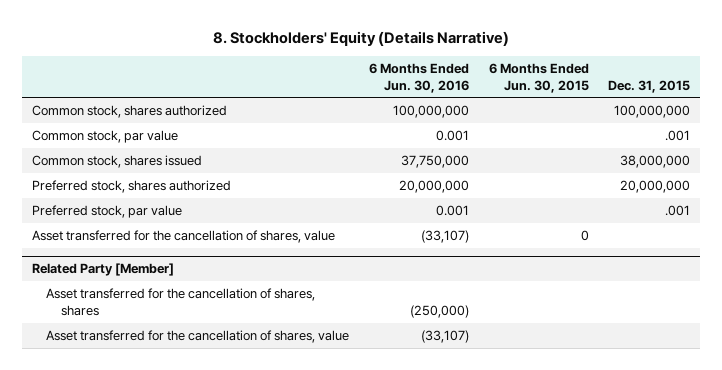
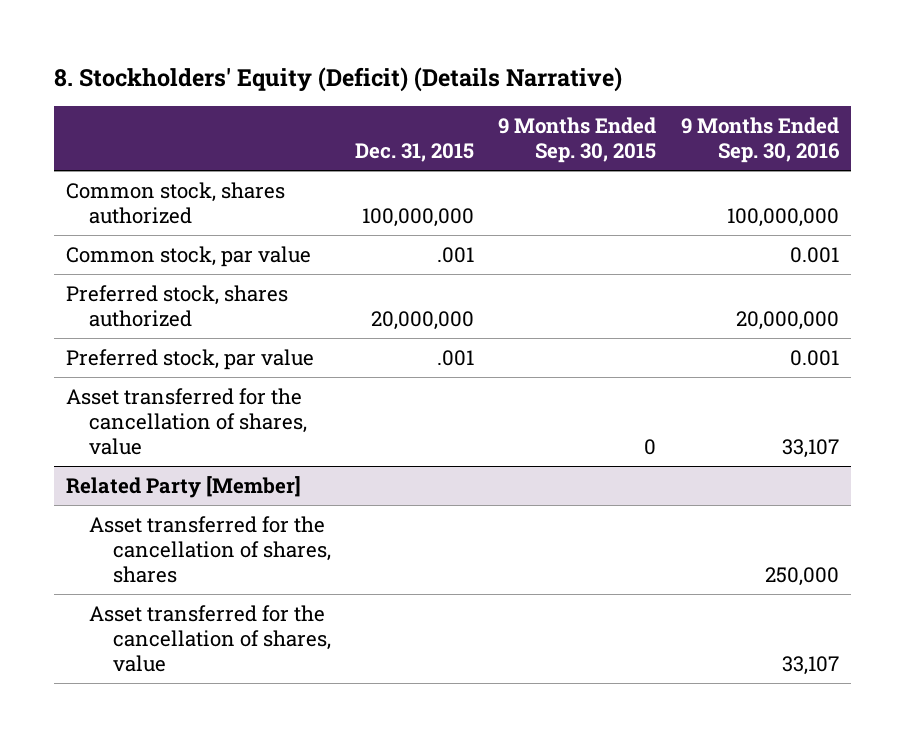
- 8. Stockholders' Equity (Details Narrative)
+ 8. Stockholders' Equity (Deficit) (Details Narrative)
- | 6 Months Ended Jun. 30, 2016 | 6 Months Ended Jun. 30, 2015 | Dec. 31, 2015
+ | Dec. 31, 2015 | 9 Months Ended Sep. 30, 2015 | 9 Months Ended Sep. 30, 2016
- Common stock, shares issued | 37,750,000 | | 38,000,000

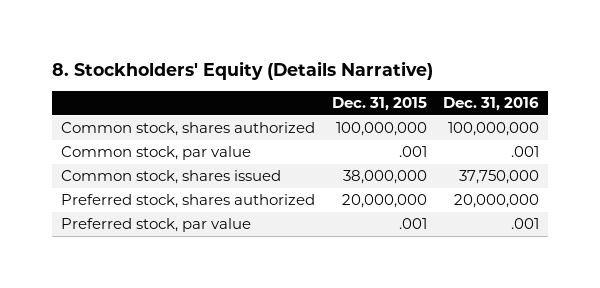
- 8. Stockholders' Equity (Deficit) (Details Narrative)
+ 8. Stockholders' Equity (Details Narrative)
- | Dec. 31, 2015 | 9 Months Ended Sep. 30, 2015 | 9 Months Ended Sep. 30, 2016
+ | Dec. 31, 2015 | Dec. 31, 2016
+ Common stock, shares issued | 38,000,000 | 37,750,000
- Asset transferred for the cancellation of shares, value | | 0 | 33,107
- Related Party [Member]
- Asset transferred for the cancellation of shares, shares | | | 250,000
- Asset transferred for the cancellation of shares, value | | | 33,107

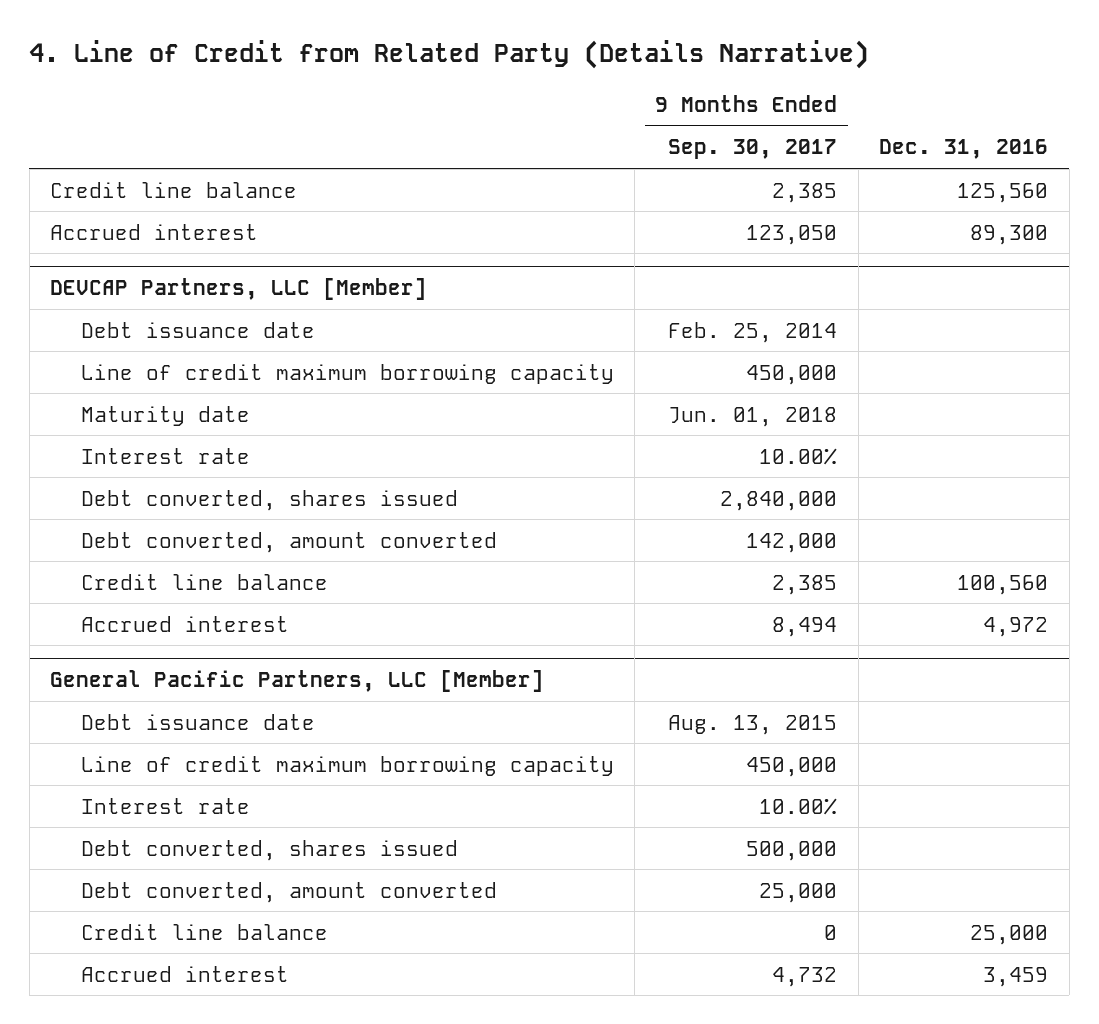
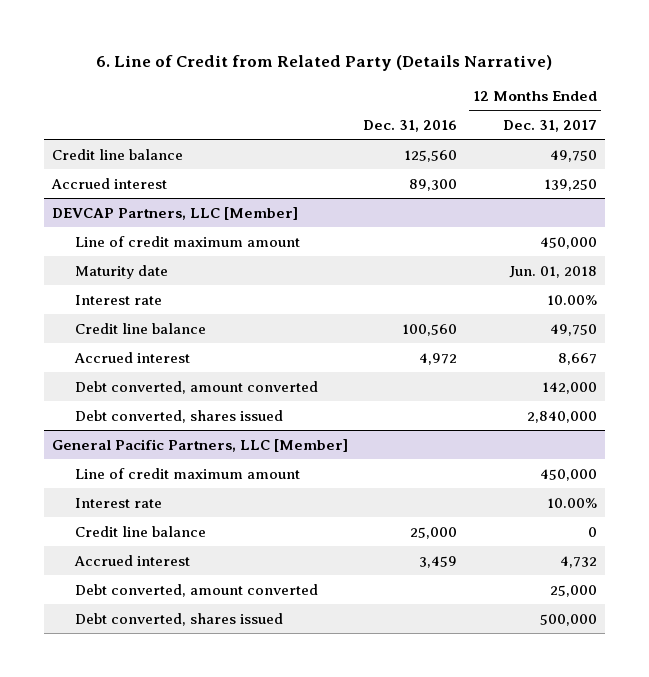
- 4. Line of Credit from Related Party (Details Narrative)
+ 6. Line of Credit from Related Party (Details Narrative)
- | 9 Months Ended Sep. 30, 2017 | Dec. 31, 2016
+ | Dec. 31, 2016 | 12 Months Ended Dec. 31, 2017
@ DEVCAP Partners, LLC [Member]
- Debt issuance date | Feb. 25, 2014 |
- Line of credit maximum borrowing capacity | 450,000 |
+ Line of credit maximum amount | | 450,000
moved down: Debt converted, amount converted | | 142,000
moved down: Debt converted, shares issued | | 2,840,000
@ General Pacific Partners, LLC [Member]
- Debt issuance date | Aug. 13, 2015 |
- Line of credit maximum borrowing capacity | 450,000 |
+ Line of credit maximum amount | | 450,000
moved down: Debt converted, amount converted | | 25,000
moved down: Debt converted, shares issued | | 500,000

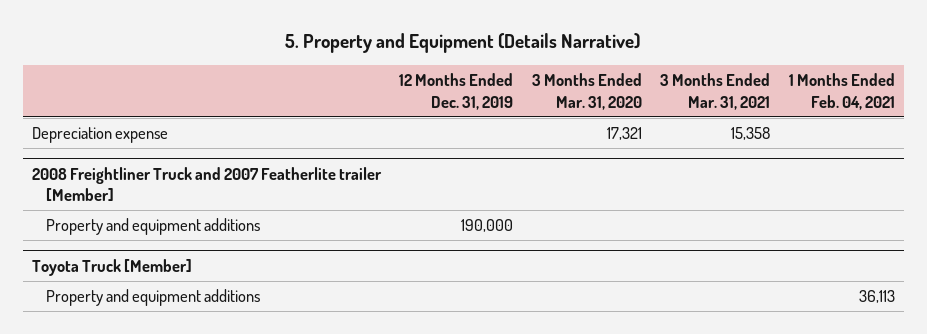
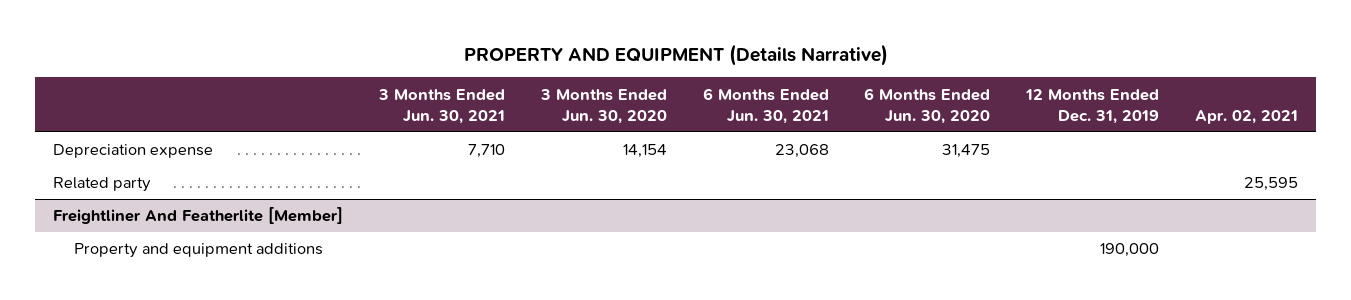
- 5. Property and Equipment (Details Narrative)
+ PROPERTY AND EQUIPMENT (Details Narrative)
- | 12 Months Ended Dec. 31, 2019 | 3 Months Ended Mar. 31, 2020 | 3 Months Ended Mar. 31, 2021 | 1 Months Ended Feb. 04, 2021
+ | 3 Months Ended Jun. 30, 2021 | 3 Months Ended Jun. 30, 2020 | 6 Months Ended Jun. 30, 2021 | 6 Months Ended Jun. 30, 2020 | 12 Months Ended Dec. 31, 2019 | Apr. 02, 2021
- 2008 Freightliner Truck and 2007 Featherlite trailer [Member]
+ Related party | | | | | | 25,595
+ Freightliner And Featherlite [Member]
- Toyota Truck [Member]
- Property and equipment additions | | | | 36,113

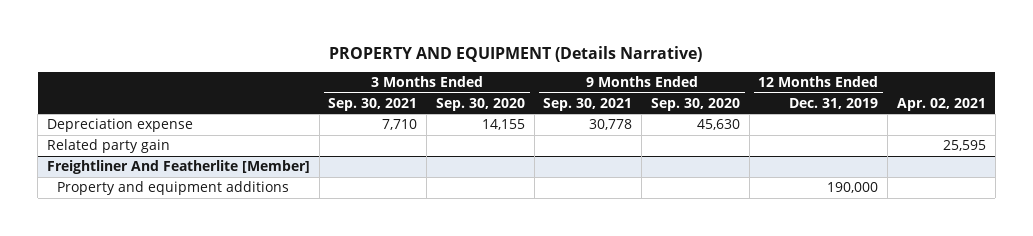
- | 3 Months Ended Jun. 30, 2021 | 3 Months Ended Jun. 30, 2020 | 6 Months Ended Jun. 30, 2021 | 6 Months Ended Jun. 30, 2020 | 12 Months Ended Dec. 31, 2019 | Apr. 02, 2021
+ | 3 Months Ended Sep. 30, 2021 | 3 Months Ended Sep. 30, 2020 | 9 Months Ended Sep. 30, 2021 | 9 Months Ended Sep. 30, 2020 | 12 Months Ended Dec. 31, 2019 | Apr. 02, 2021
- Related party | | | | | | 25,595
+ Related party gain | | | | | | 25,595

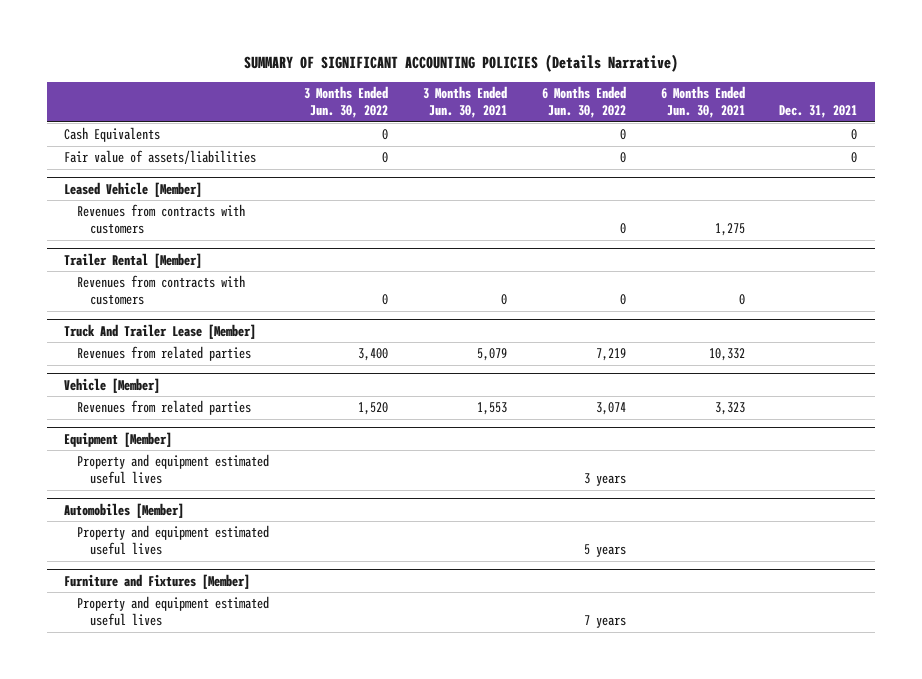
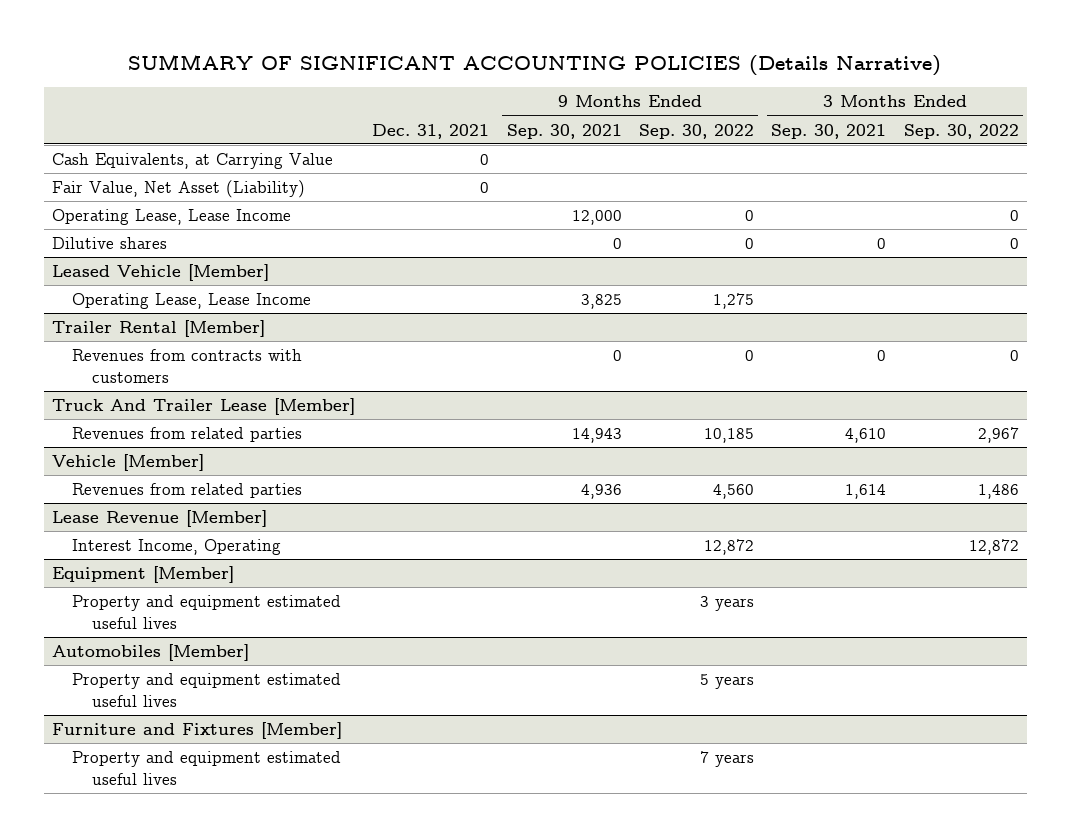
- | 3 Months Ended Jun. 30, 2022 | 3 Months Ended Jun. 30, 2021 | 6 Months Ended Jun. 30, 2022 | 6 Months Ended Jun. 30, 2021 | Dec. 31, 2021
+ | Dec. 31, 2021 | 9 Months Ended Sep. 30, 2021 | 9 Months Ended Sep. 30, 2022 | 3 Months Ended Sep. 30, 2021 | 3 Months Ended Sep. 30, 2022
- Cash Equivalents | 0 | | 0 | | 0
- Fair value of assets/liabilities | 0 | | 0 | | 0
+ Cash Equivalents, at Carrying Value | 0 | | | |
+ Fair Value, Net Asset (Liability) | 0 | | | |
+ Operating Lease, Lease Income | | 12,000 | 0 | | 0
+ Dilutive shares | | 0 | 0 | 0 | 0
@ Leased Vehicle [Member]
- Revenues from contracts with customers | | | 0 | 1,275 |
+ Operating Lease, Lease Income | | 3,825 | 1,275 | |
+ Lease Revenue [Member]
+ Interest Income, Operating | | | 12,872 | | 12,872

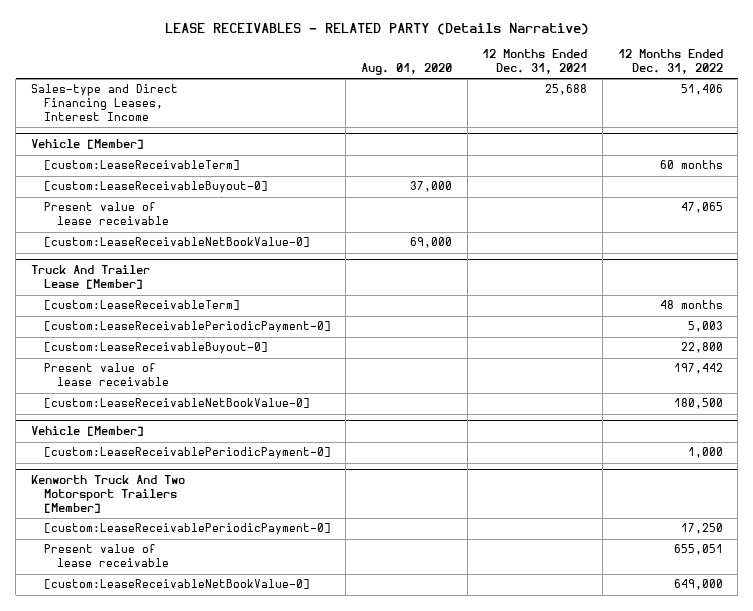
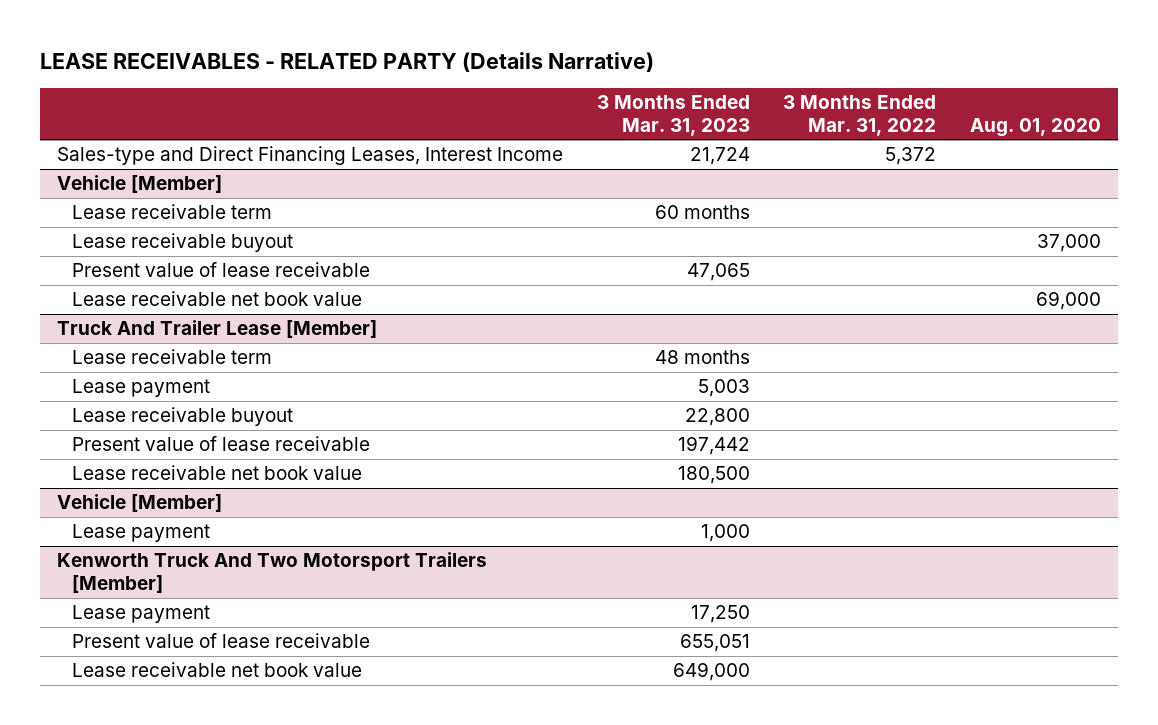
- | Aug. 01, 2020 | 12 Months Ended Dec. 31, 2021 | 12 Months Ended Dec. 31, 2022
+ | 3 Months Ended Mar. 31, 2023 | 3 Months Ended Mar. 31, 2022 | Aug. 01, 2020
@ Vehicle [Member]
- [custom:LeaseReceivableTerm] | | | 60 months
- [custom:LeaseReceivableBuyout-0] | 37,000 | |
+ Lease receivable term | 60 months | |
+ Lease receivable buyout | | | 37,000
- [custom:LeaseReceivableNetBookValue-0] | 69,000 | |
+ Lease receivable net book value | | | 69,000
@ Truck And Trailer Lease [Member]
- [custom:LeaseReceivableTerm] | | | 48 months
- [custom:LeaseReceivablePeriodicPayment-0] | | | 5,003
- [custom:LeaseReceivableBuyout-0] | | | 22,800
+ Lease receivable term | 48 months | |
+ Lease payment | 5,003 | |
+ Lease receivable buyout | 22,800 | |
- [custom:LeaseReceivableNetBookValue-0] | | | 180,500
+ Lease receivable net book value | 180,500 | |
@ Vehicle [Member]
- [custom:LeaseReceivablePeriodicPayment-0] | | | 1,000
+ Lease payment | 1,000 | |
@ Kenworth Truck And Two Motorsport Trailers [Member]
- [custom:LeaseReceivablePeriodicPayment-0] | | | 17,250
+ Lease payment | 17,250 | |
- [custom:LeaseReceivableNetBookValue-0] | | | 649,000
+ Lease receivable net book value | 649,000 | |

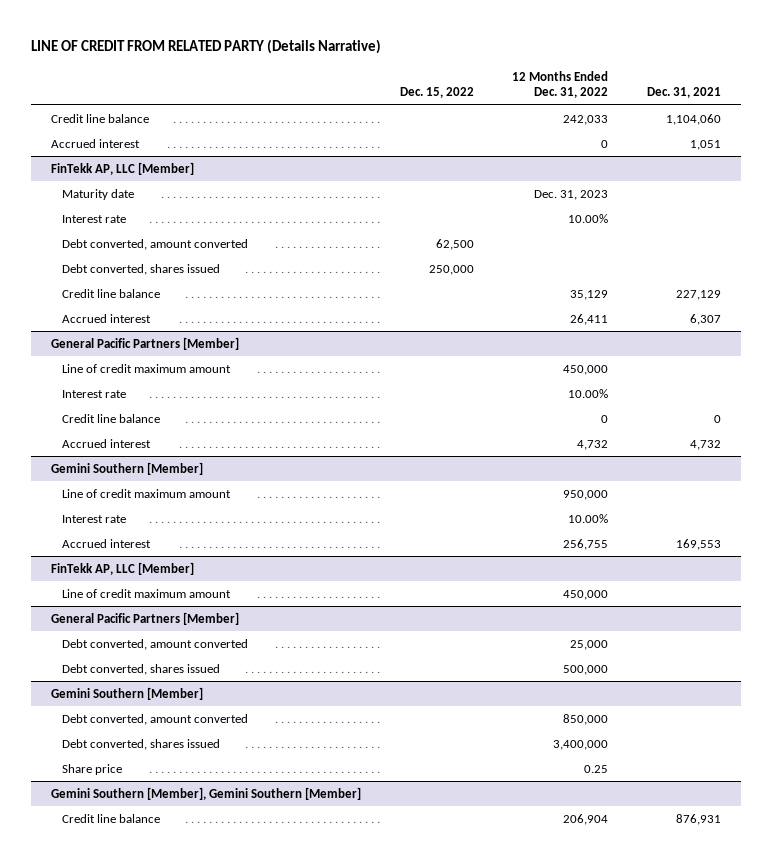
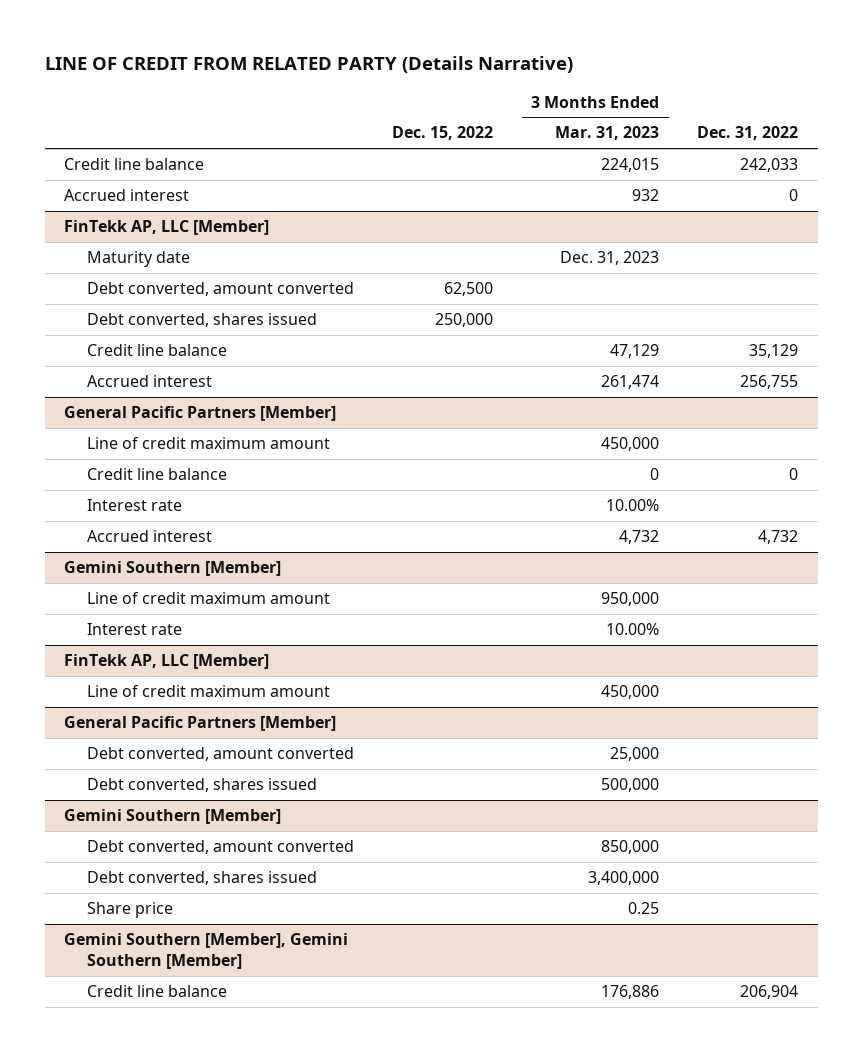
- | Dec. 15, 2022 | 12 Months Ended Dec. 31, 2022 | Dec. 31, 2021
+ | Dec. 15, 2022 | 3 Months Ended Mar. 31, 2023 | Dec. 31, 2022
@ FinTekk AP, LLC [Member]
- Interest rate | | 10.00% |
@ General Pacific Partners [Member]
moved down: Interest rate | | 10.00% |
@ Gemini Southern [Member]
- Accrued interest | | 256,755 | 169,553

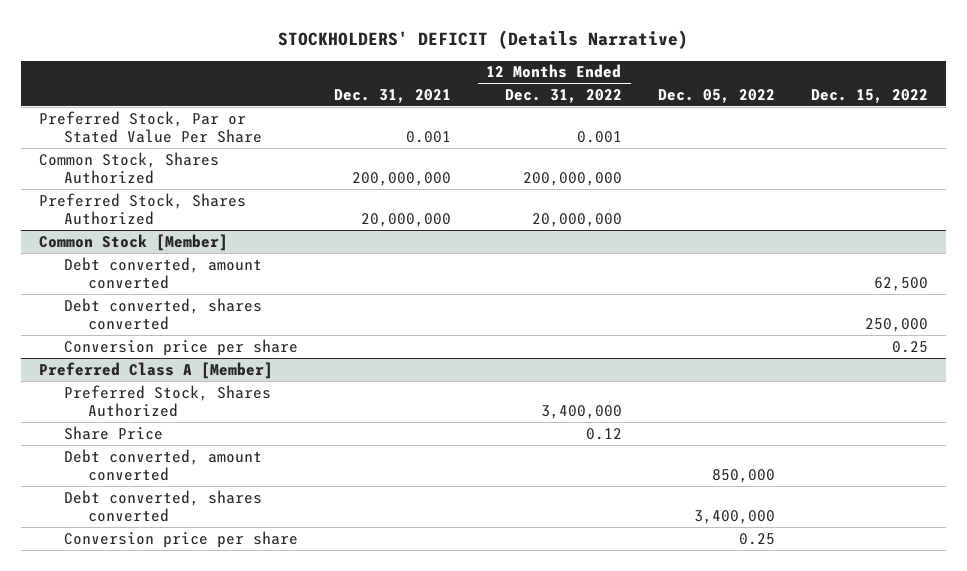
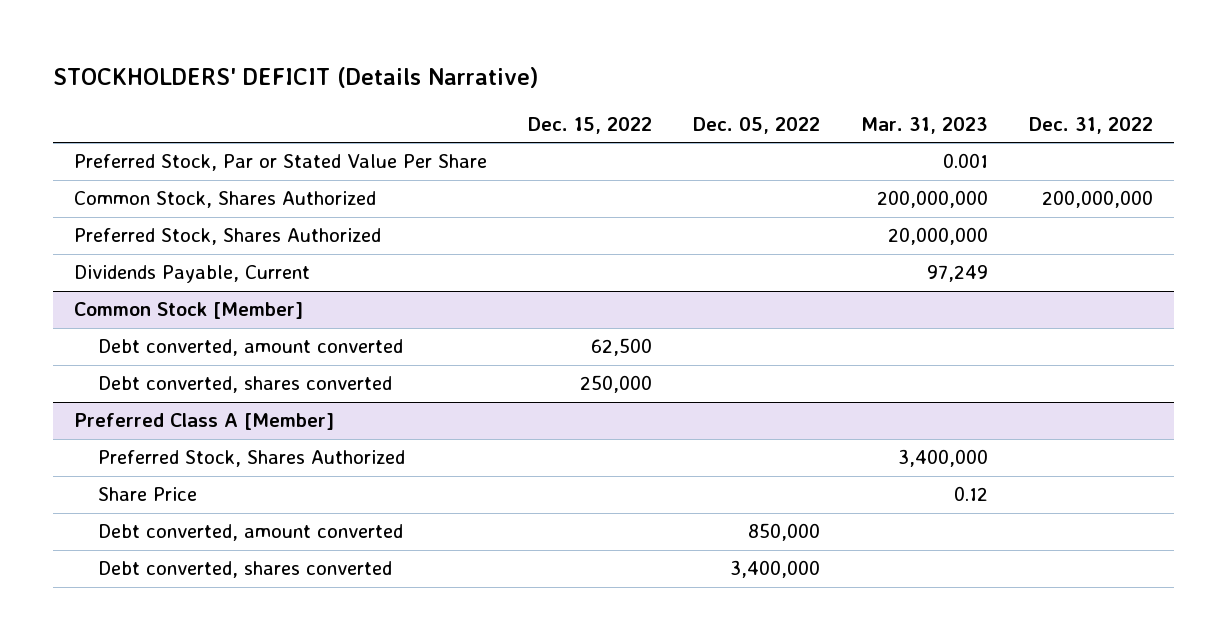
- | Dec. 31, 2021 | 12 Months Ended Dec. 31, 2022 | Dec. 05, 2022 | Dec. 15, 2022
+ | Dec. 15, 2022 | Dec. 05, 2022 | Mar. 31, 2023 | Dec. 31, 2022
+ Dividends Payable, Current | | | 97,249 |
@ Common Stock [Member]
- Conversion price per share | | | | 0.25
@ Preferred Class A [Member]
- Conversion price per share | | | 0.25 |

